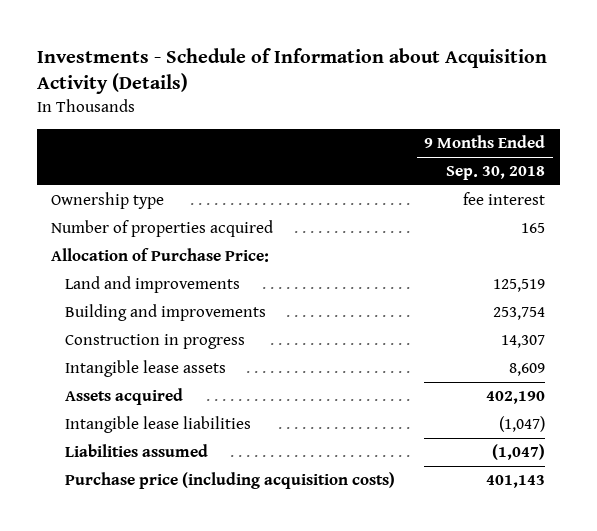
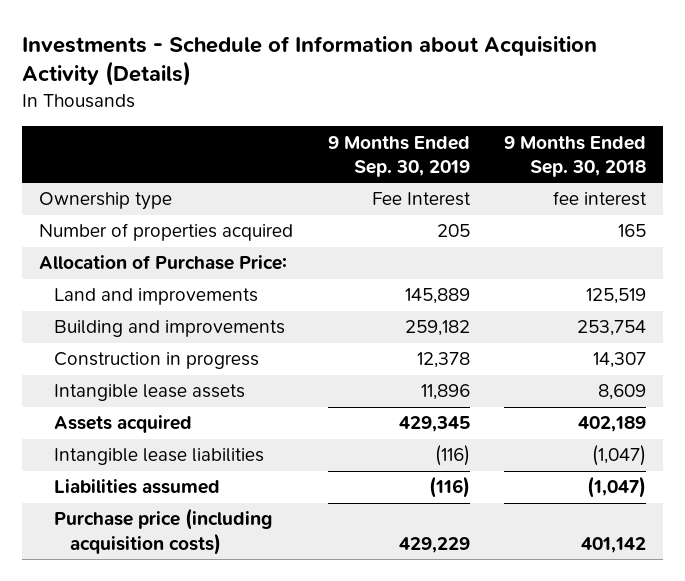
- | 9 Months Ended Sep. 30, 2018
+ | 9 Months Ended Sep. 30, 2019 | 9 Months Ended Sep. 30, 2018
- Assets acquired | 402,190
+ Assets acquired | 429,345 | 402,189
- Purchase price (including acquisition costs) | 401,143
+ Purchase price (including acquisition costs) | 429,229 | 401,142

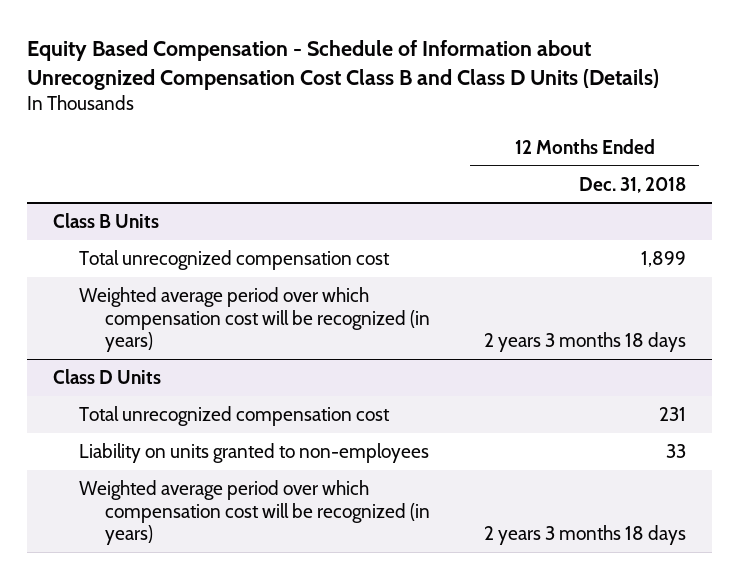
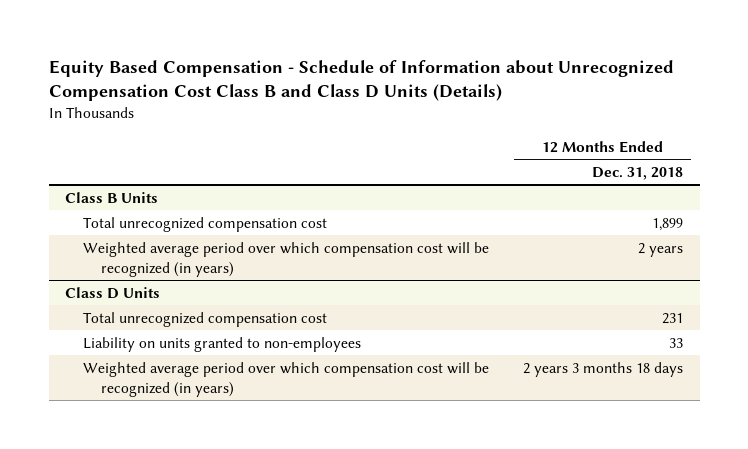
@ Class B Units
- Weighted average period over which compensation cost will be recognized (in years) | 2 years 3 months 18 days
+ Weighted average period over which compensation cost will be recognized (in years) | 2 years

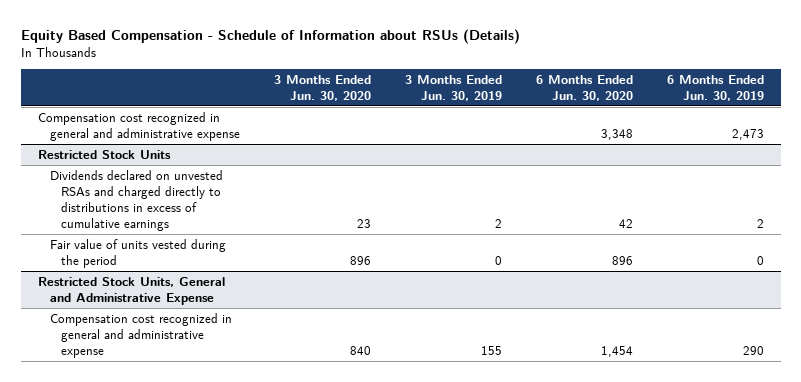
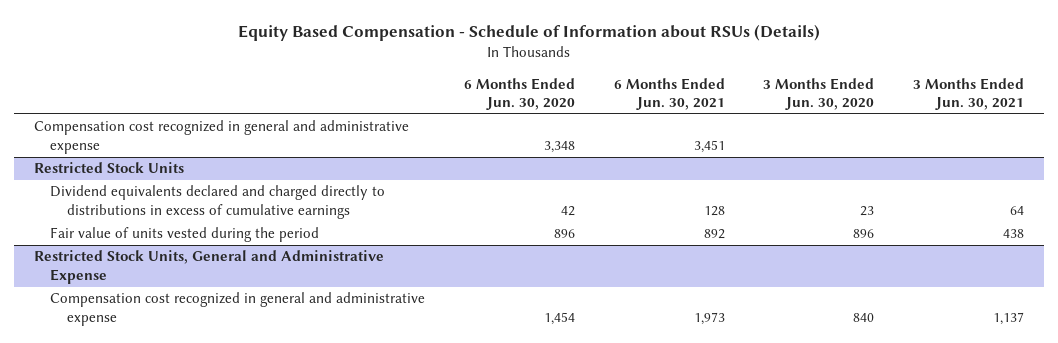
- | 3 Months Ended Jun. 30, 2020 | 3 Months Ended Jun. 30, 2019 | 6 Months Ended Jun. 30, 2020 | 6 Months Ended Jun. 30, 2019
+ | 6 Months Ended Jun. 30, 2020 | 6 Months Ended Jun. 30, 2021 | 3 Months Ended Jun. 30, 2020 | 3 Months Ended Jun. 30, 2021
@ Restricted Stock Units
- Dividends declared on unvested RSAs and charged directly to distributions in excess of cumulative earnings | 23 | 2 | 42 | 2
+ Dividend equivalents declared and charged directly to distributions in excess of cumulative earnings | 42 | 128 | 23 | 64

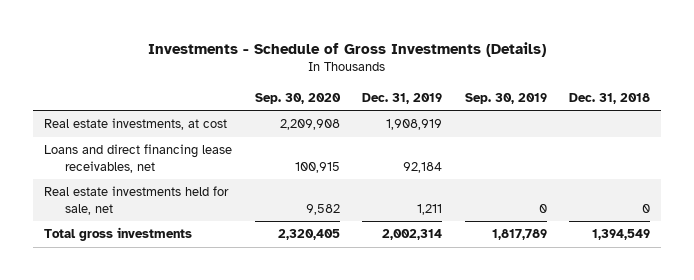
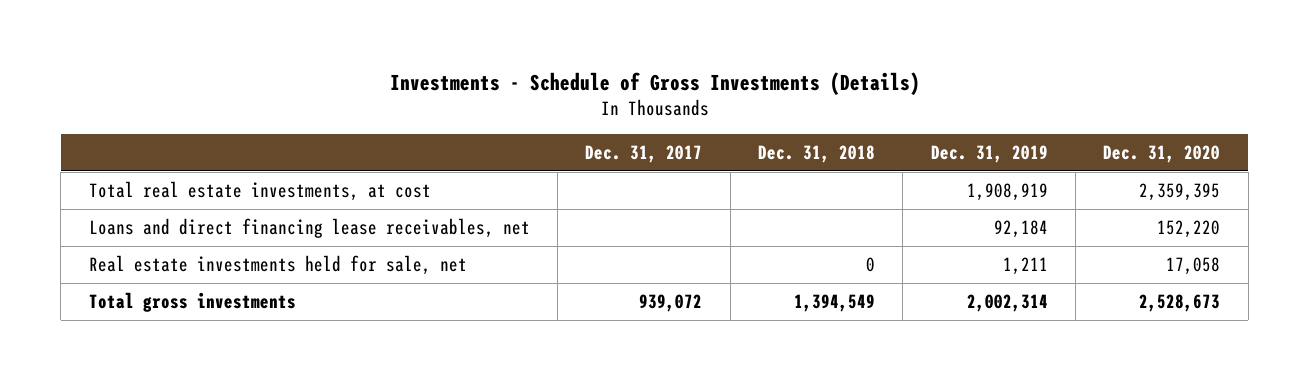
- | Sep. 30, 2020 | Dec. 31, 2019 | Sep. 30, 2019 | Dec. 31, 2018
+ | Dec. 31, 2017 | Dec. 31, 2018 | Dec. 31, 2019 | Dec. 31, 2020
- Real estate investments, at cost | 2,209,908 | 1,908,919 | |
+ Total real estate investments, at cost | | | 1,908,919 | 2,359,395

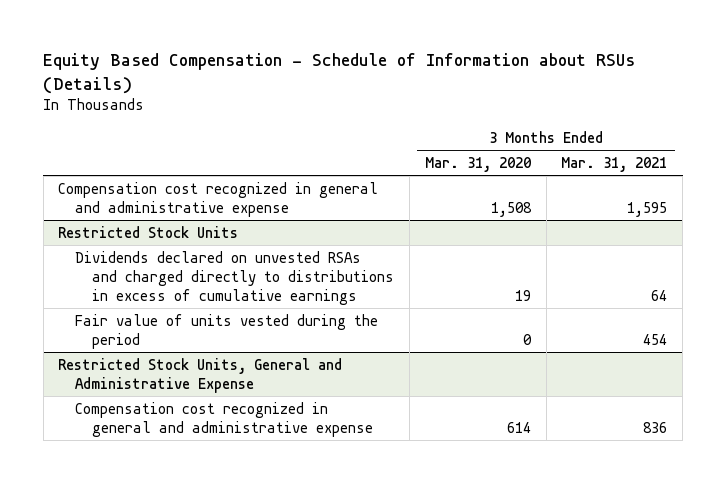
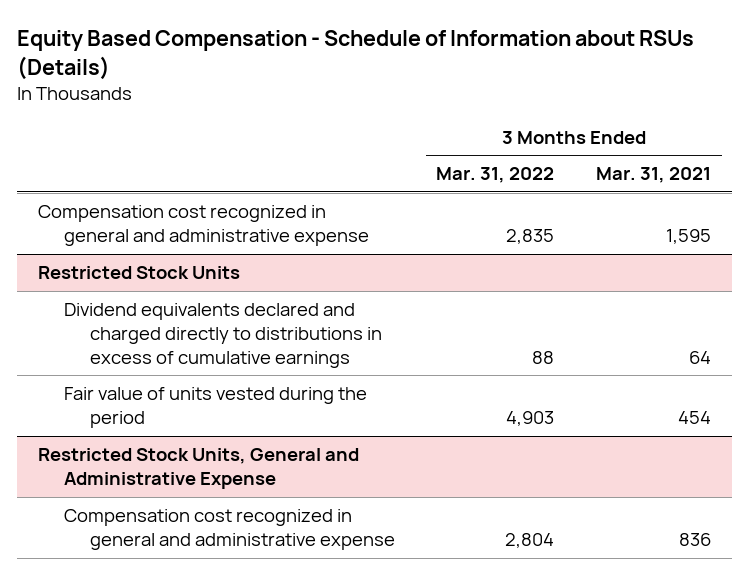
- | 3 Months Ended Mar. 31, 2020 | 3 Months Ended Mar. 31, 2021
+ | 3 Months Ended Mar. 31, 2022 | 3 Months Ended Mar. 31, 2021
@ Restricted Stock Units
- Dividends declared on unvested RSAs and charged directly to distributions in excess of cumulative earnings | 19 | 64
+ Dividend equivalents declared and charged directly to distributions in excess of cumulative earnings | 88 | 64

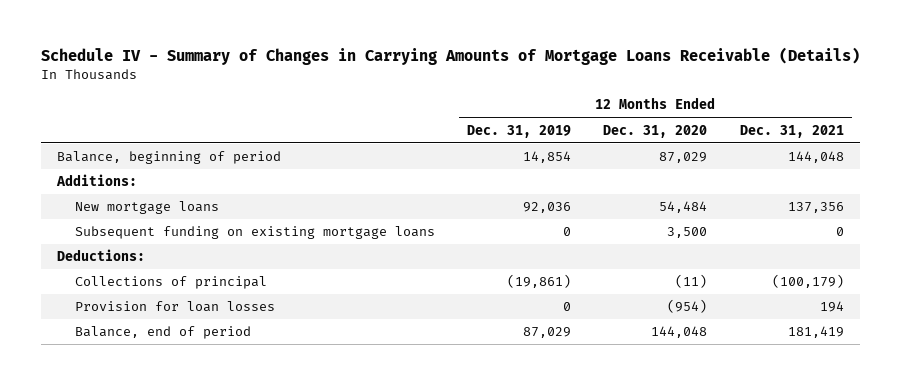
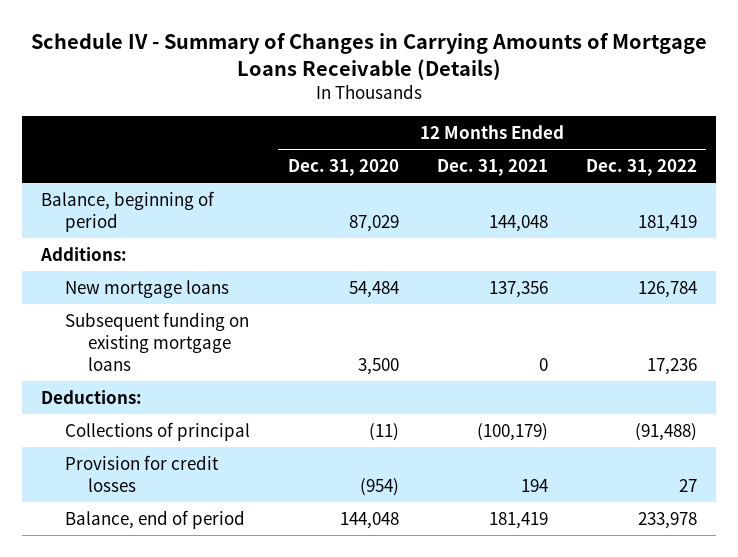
- | 12 Months Ended Dec. 31, 2019 | 12 Months Ended Dec. 31, 2020 | 12 Months Ended Dec. 31, 2021
+ | 12 Months Ended Dec. 31, 2020 | 12 Months Ended Dec. 31, 2021 | 12 Months Ended Dec. 31, 2022
- Provision for loan losses | 0 | (954) | 194
+ Provision for credit losses | (954) | 194 | 27

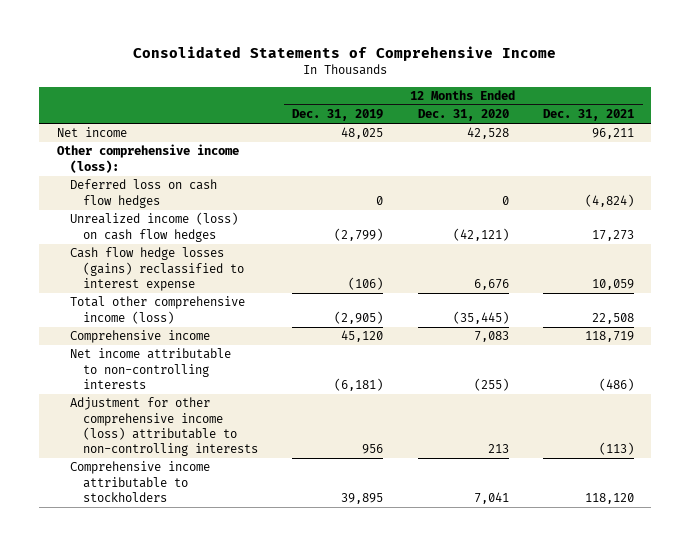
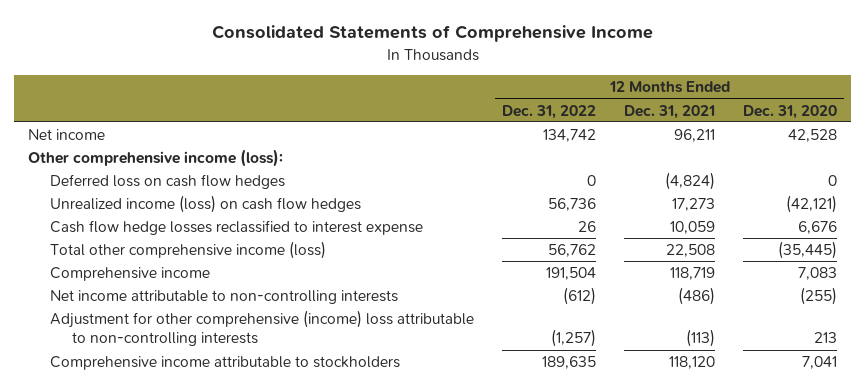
- | 12 Months Ended Dec. 31, 2019 | 12 Months Ended Dec. 31, 2020 | 12 Months Ended Dec. 31, 2021
+ | 12 Months Ended Dec. 31, 2022 | 12 Months Ended Dec. 31, 2021 | 12 Months Ended Dec. 31, 2020
- Cash flow hedge losses (gains) reclassified to interest expense | (106) | 6,676 | 10,059
+ Cash flow hedge losses reclassified to interest expense | 26 | 10,059 | 6,676
- Adjustment for other comprehensive income (loss) attributable to non-controlling interests | 956 | 213 | (113)
+ Adjustment for other comprehensive (income) loss attributable to non-controlling interests | (1,257) | (113) | 213

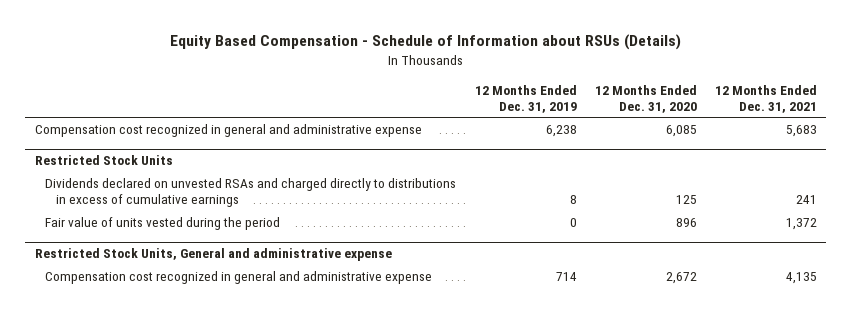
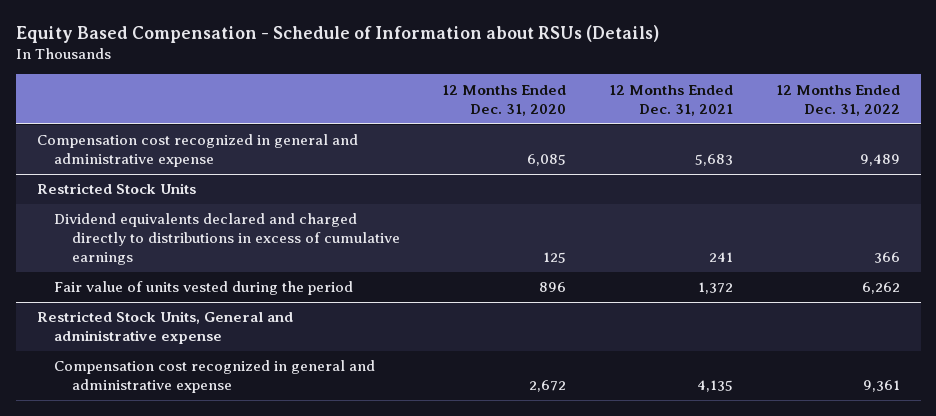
- | 12 Months Ended Dec. 31, 2019 | 12 Months Ended Dec. 31, 2020 | 12 Months Ended Dec. 31, 2021
+ | 12 Months Ended Dec. 31, 2020 | 12 Months Ended Dec. 31, 2021 | 12 Months Ended Dec. 31, 2022
@ Restricted Stock Units
- Dividends declared on unvested RSAs and charged directly to distributions in excess of cumulative earnings | 8 | 125 | 241
+ Dividend equivalents declared and charged directly to distributions in excess of cumulative earnings | 125 | 241 | 366

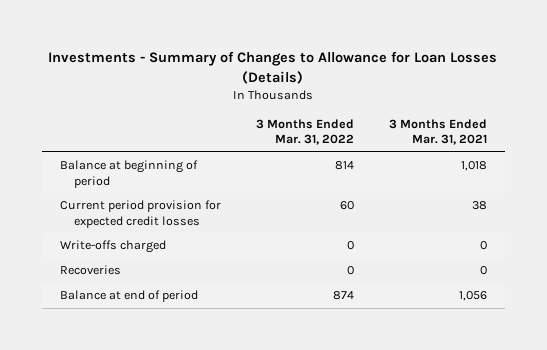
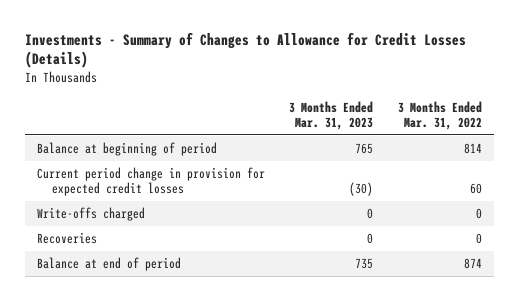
- Investments - Summary of Changes to Allowance for Loan Losses (Details)
+ Investments - Summary of Changes to Allowance for Credit Losses (Details)
- | 3 Months Ended Mar. 31, 2022 | 3 Months Ended Mar. 31, 2021
+ | 3 Months Ended Mar. 31, 2023 | 3 Months Ended Mar. 31, 2022
- Current period provision for expected credit losses | 60 | 38
+ Current period change in provision for expected credit losses | (30) | 60

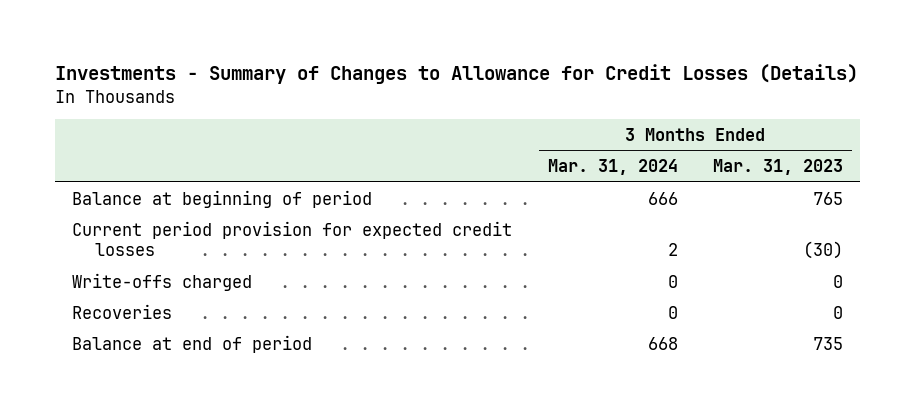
- | 3 Months Ended Mar. 31, 2023 | 3 Months Ended Mar. 31, 2022
+ | 3 Months Ended Mar. 31, 2024 | 3 Months Ended Mar. 31, 2023
- Current period change in provision for expected credit losses | (30) | 60
+ Current period provision for expected credit losses | 2 | (30)

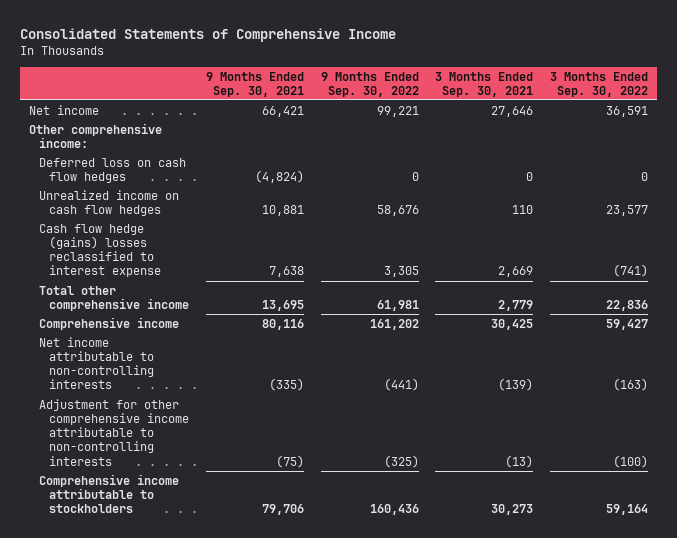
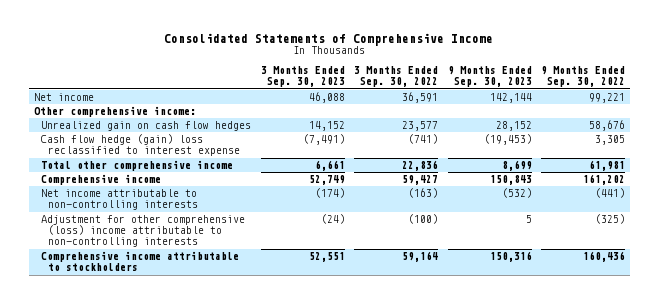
- | 9 Months Ended Sep. 30, 2021 | 9 Months Ended Sep. 30, 2022 | 3 Months Ended Sep. 30, 2021 | 3 Months Ended Sep. 30, 2022
+ | 3 Months Ended Sep. 30, 2023 | 3 Months Ended Sep. 30, 2022 | 9 Months Ended Sep. 30, 2023 | 9 Months Ended Sep. 30, 2022
- Deferred loss on cash flow hedges | (4,824) | 0 | 0 | 0
- Unrealized income on cash flow hedges | 10,881 | 58,676 | 110 | 23,577
- Cash flow hedge (gains) losses reclassified to interest expense | 7,638 | 3,305 | 2,669 | (741)
+ Unrealized gain on cash flow hedges | 14,152 | 23,577 | 28,152 | 58,676
+ Cash flow hedge (gain) loss reclassified to interest expense | (7,491) | (741) | (19,453) | 3,305
- Adjustment for other comprehensive income attributable to non-controlling interests | (75) | (325) | (13) | (100)
+ Adjustment for other comprehensive (loss) income attributable to non-controlling interests | (24) | (100) | 5 | (325)

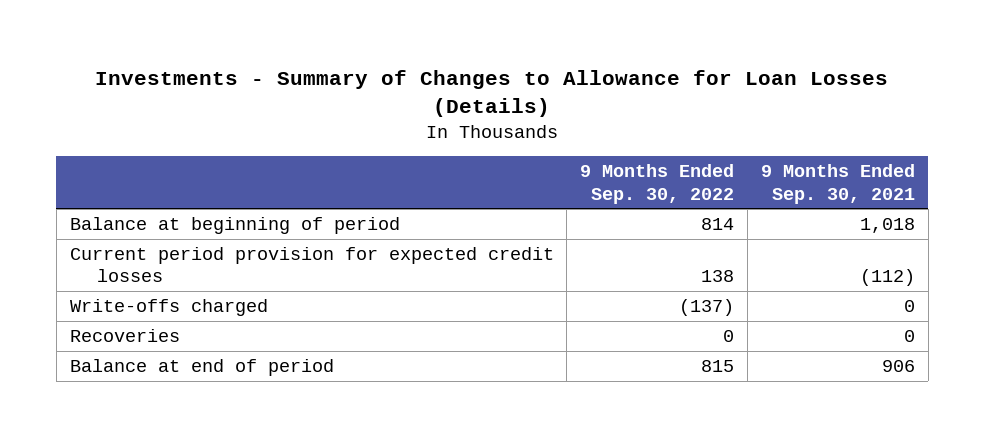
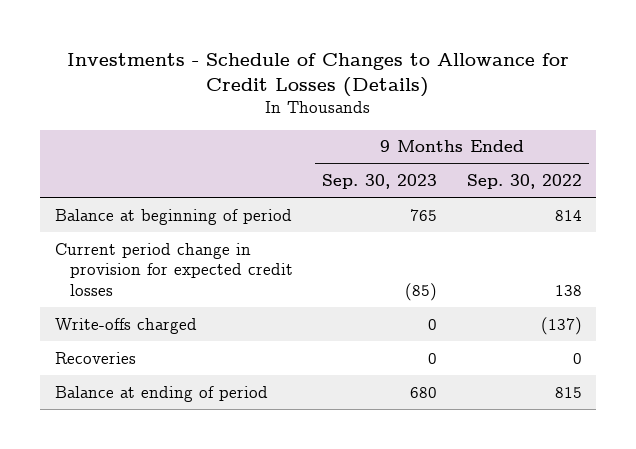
- Investments - Summary of Changes to Allowance for Loan Losses (Details)
+ Investments - Schedule of Changes to Allowance for Credit Losses (Details)
- | 9 Months Ended Sep. 30, 2022 | 9 Months Ended Sep. 30, 2021
+ | 9 Months Ended Sep. 30, 2023 | 9 Months Ended Sep. 30, 2022
- Current period provision for expected credit losses | 138 | (112)
+ Current period change in provision for expected credit losses | (85) | 138
- Balance at end of period | 815 | 906
+ Balance at ending of period | 680 | 815

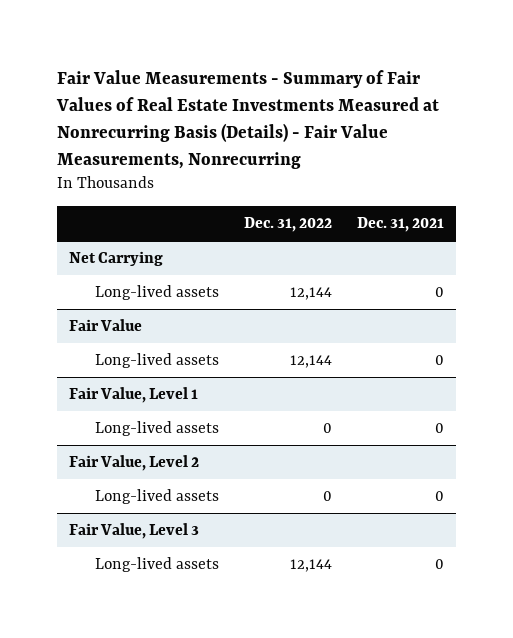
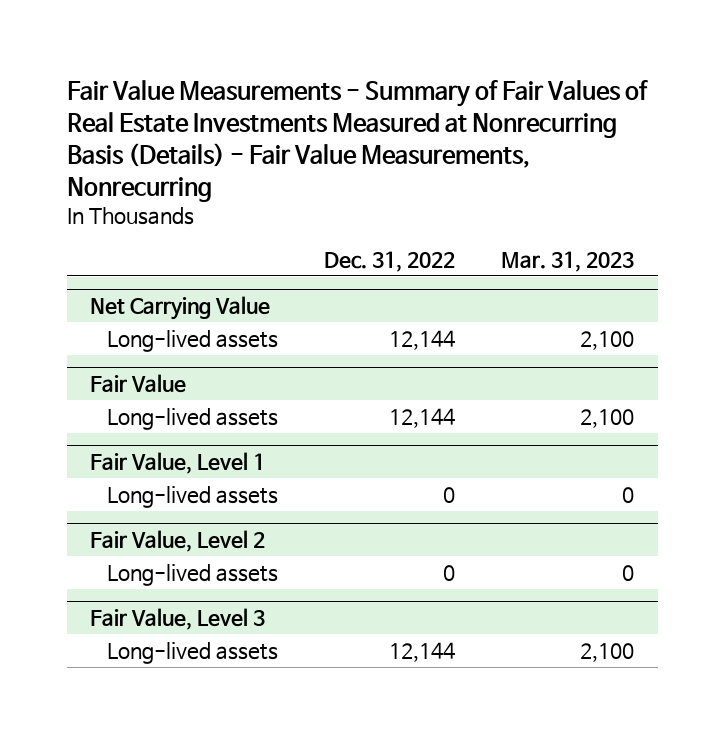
- | Dec. 31, 2022 | Dec. 31, 2021
+ | Dec. 31, 2022 | Mar. 31, 2023
- Net Carrying
+ Net Carrying Value

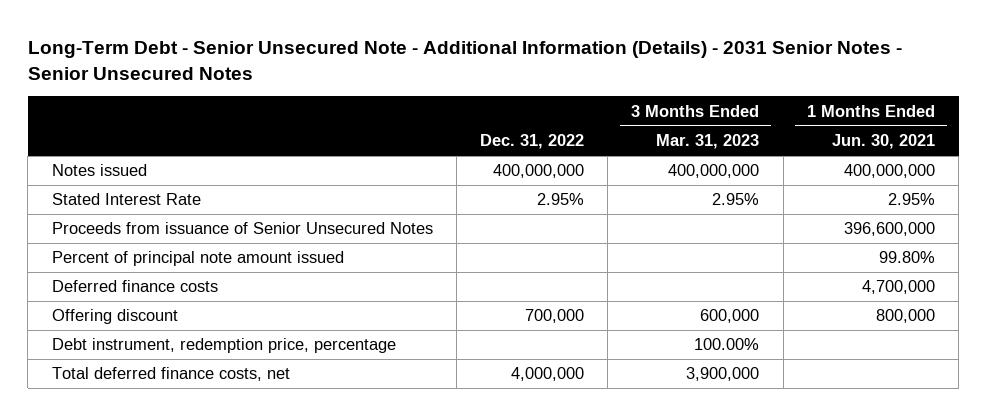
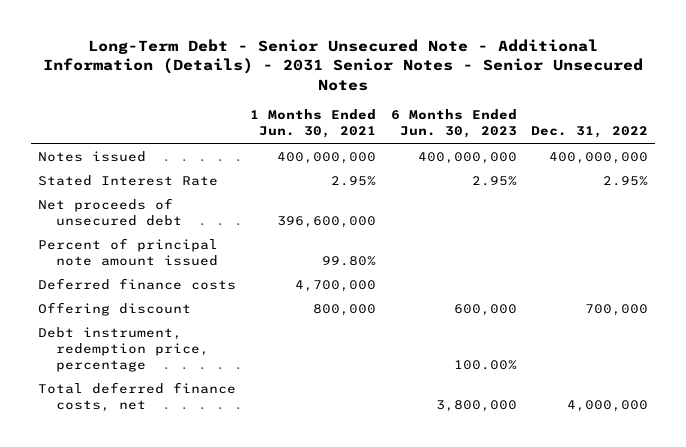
- | Dec. 31, 2022 | 3 Months Ended Mar. 31, 2023 | 1 Months Ended Jun. 30, 2021
+ | 1 Months Ended Jun. 30, 2021 | 6 Months Ended Jun. 30, 2023 | Dec. 31, 2022
- Proceeds from issuance of Senior Unsecured Notes | | | 396,600,000
+ Net proceeds of unsecured debt | 396,600,000 | |

